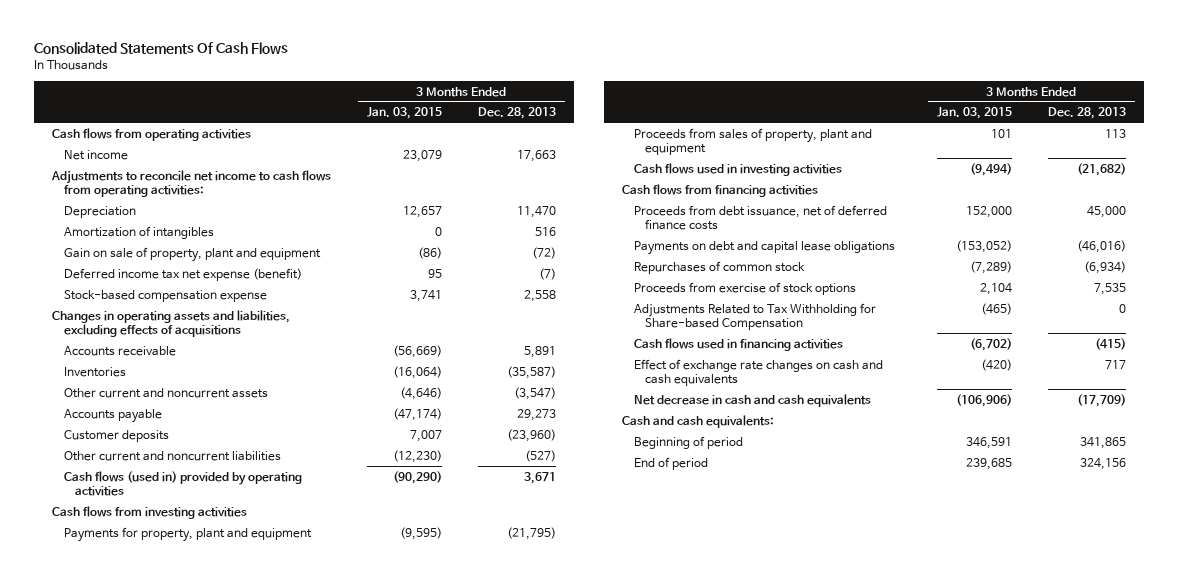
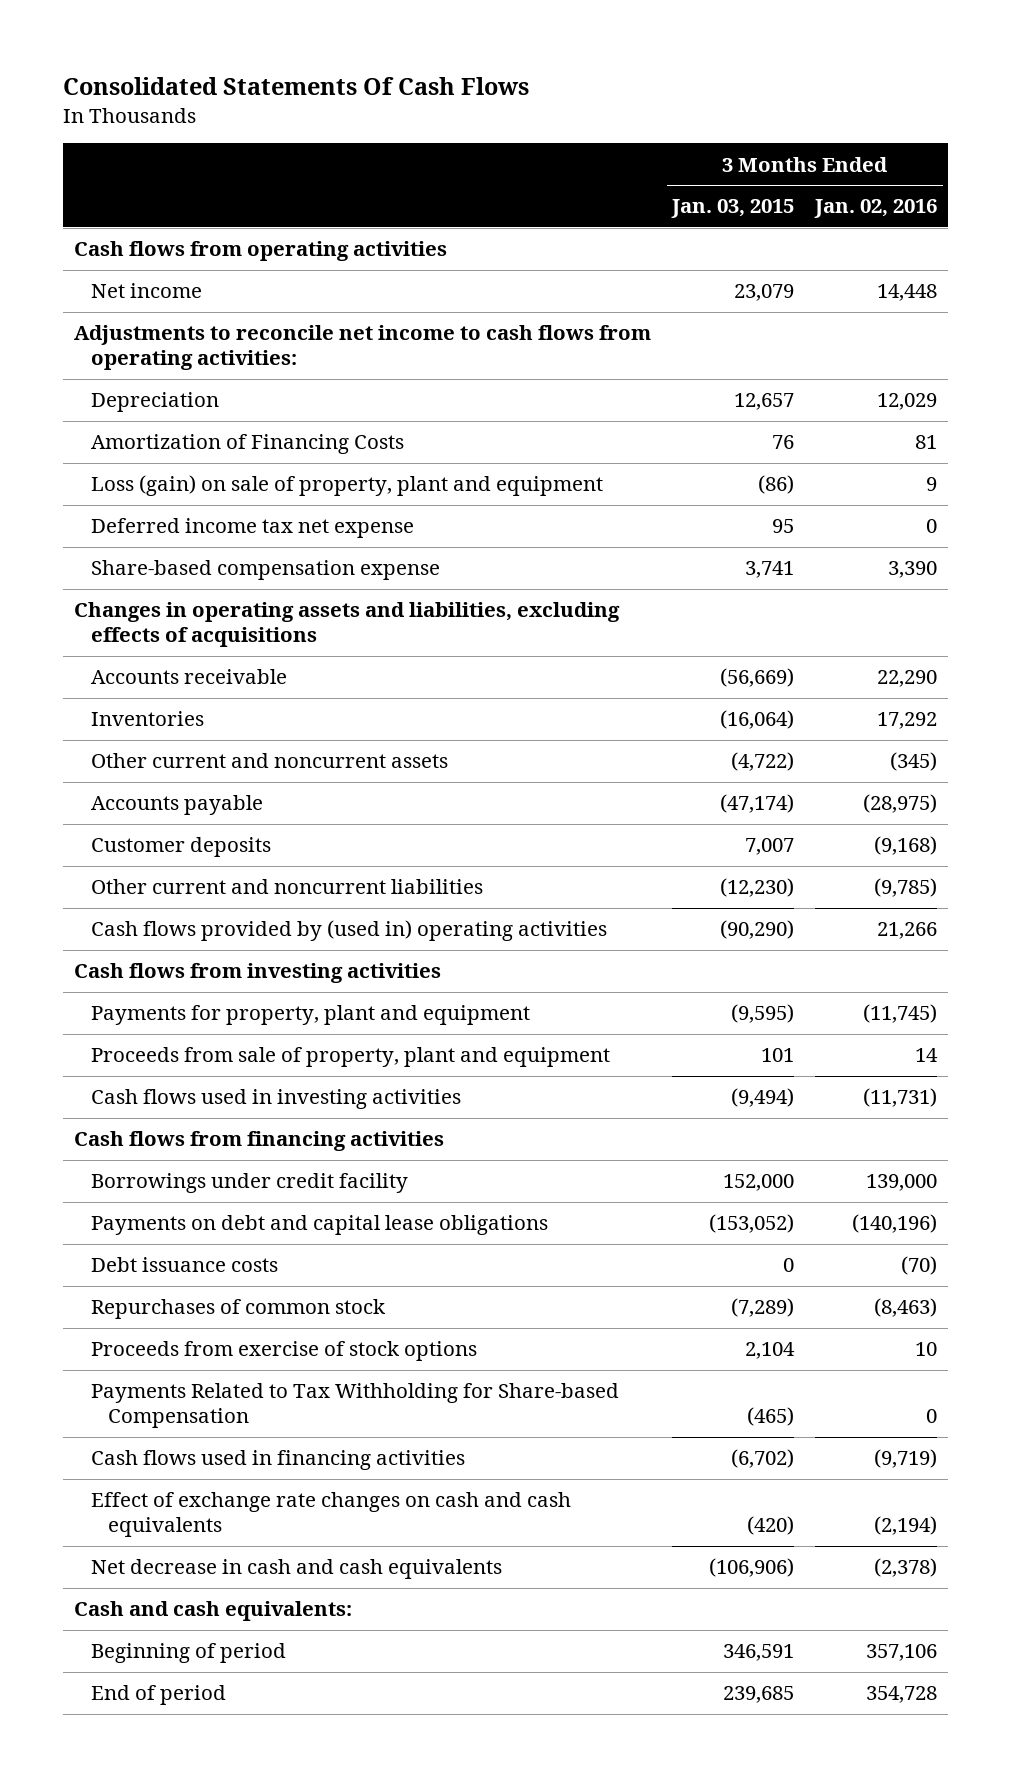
- | 3 Months Ended Jan. 03, 2015 | 3 Months Ended Dec. 28, 2013
+ | 3 Months Ended Jan. 03, 2015 | 3 Months Ended Jan. 02, 2016
- Amortization of intangibles | 0 | 516
- Gain on sale of property, plant and equipment | (86) | (72)
- Deferred income tax net expense (benefit) | 95 | (7)
- Stock-based compensation expense | 3,741 | 2,558
+ Amortization of Financing Costs | 76 | 81
+ Loss (gain) on sale of property, plant and equipment | (86) | 9
+ Deferred income tax net expense | 95 | 0
+ Share-based compensation expense | 3,741 | 3,390
- Other current and noncurrent assets | (4,646) | (3,547)
+ Other current and noncurrent assets | (4,722) | (345)
- Cash flows (used in) provided by operating activities | (90,290) | 3,671
+ Cash flows provided by (used in) operating activities | (90,290) | 21,266
- Proceeds from sales of property, plant and equipment | 101 | 113
+ Proceeds from sale of property, plant and equipment | 101 | 14
- Proceeds from debt issuance, net of deferred finance costs | 152,000 | 45,000
+ Borrowings under credit facility | 152,000 | 139,000
+ Debt issuance costs | 0 | (70)
- Adjustments Related to Tax Withholding for Share-based Compensation | (465) | 0
+ Payments Related to Tax Withholding for Share-based Compensation | (465) | 0

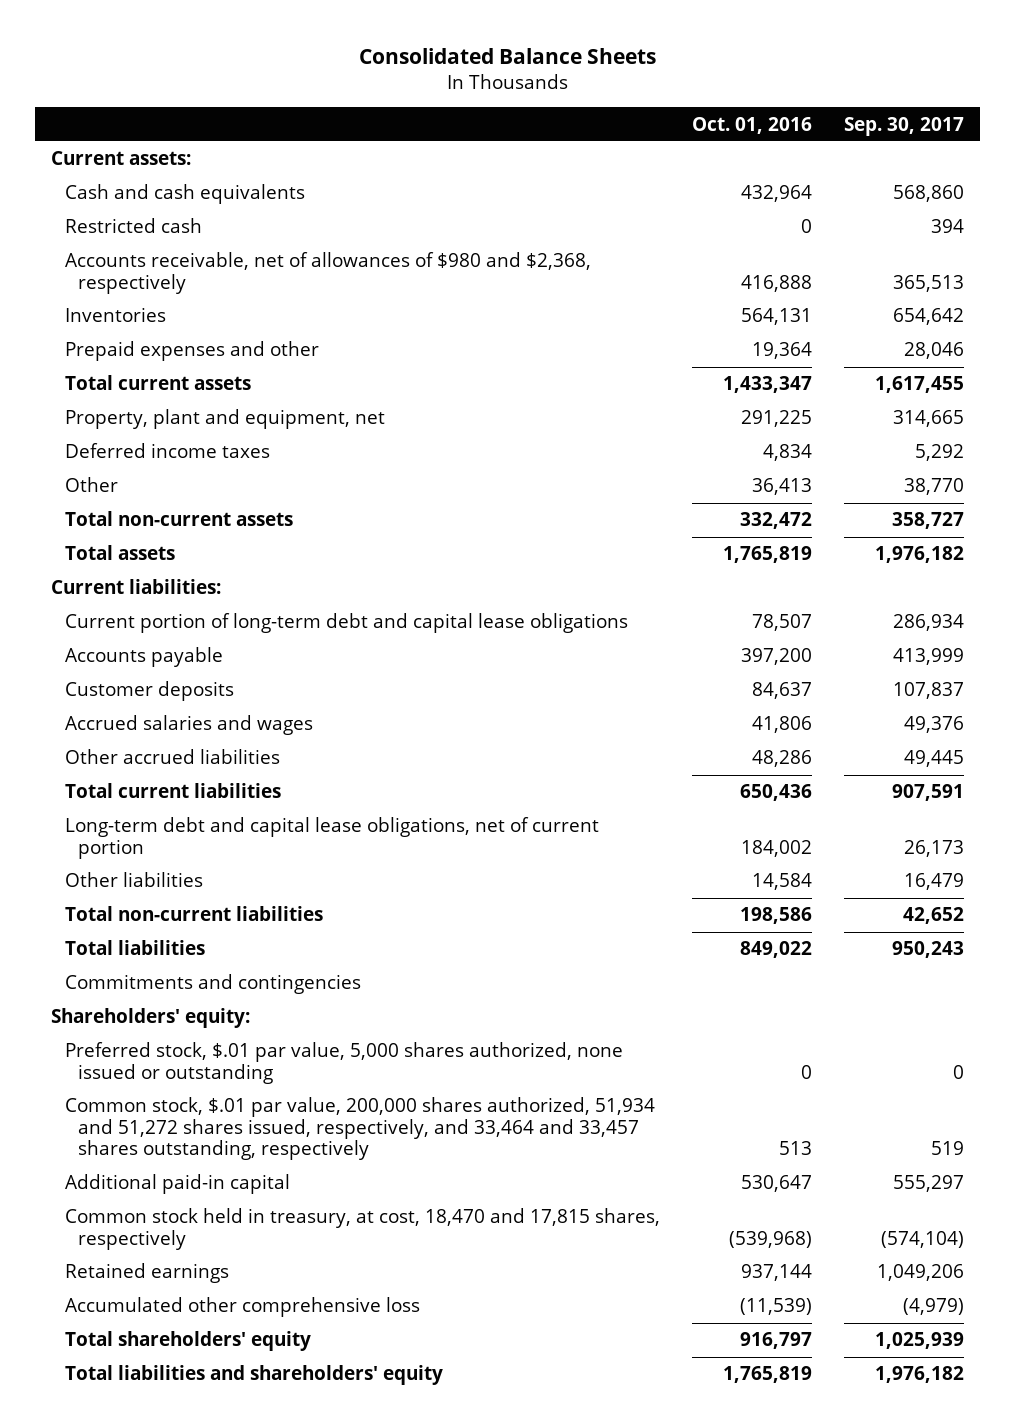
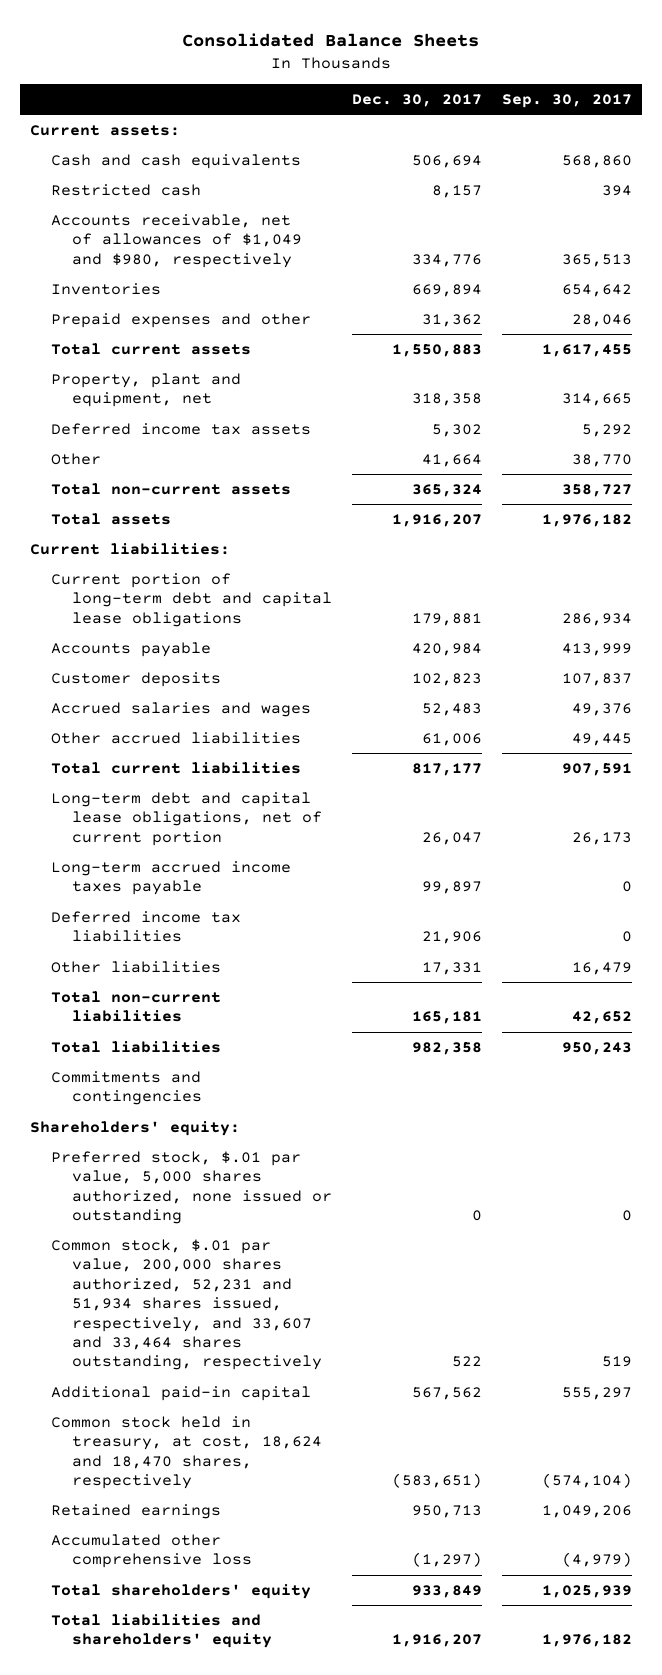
- | Oct. 01, 2016 | Sep. 30, 2017
+ | Dec. 30, 2017 | Sep. 30, 2017
- Accounts receivable, net of allowances of $980 and $2,368, respectively | 416,888 | 365,513
+ Accounts receivable, net of allowances of $1,049 and $980, respectively | 334,776 | 365,513
- Deferred income taxes | 4,834 | 5,292
+ Deferred income tax assets | 5,302 | 5,292
+ Long-term accrued income taxes payable | 99,897 | 0
+ Deferred income tax liabilities | 21,906 | 0
- Common stock, $.01 par value, 200,000 shares authorized, 51,934 and 51,272 shares issued, respectively, and 33,464 and 33,457 shares outstanding, respectively | 513 | 519
+ Common stock, $.01 par value, 200,000 shares authorized, 52,231 and 51,934 shares issued, respectively, and 33,607 and 33,464 shares outstanding, respectively | 522 | 519
- Common stock held in treasury, at cost, 18,470 and 17,815 shares, respectively | (539,968) | (574,104)
+ Common stock held in treasury, at cost, 18,624 and 18,470 shares, respectively | (583,651) | (574,104)

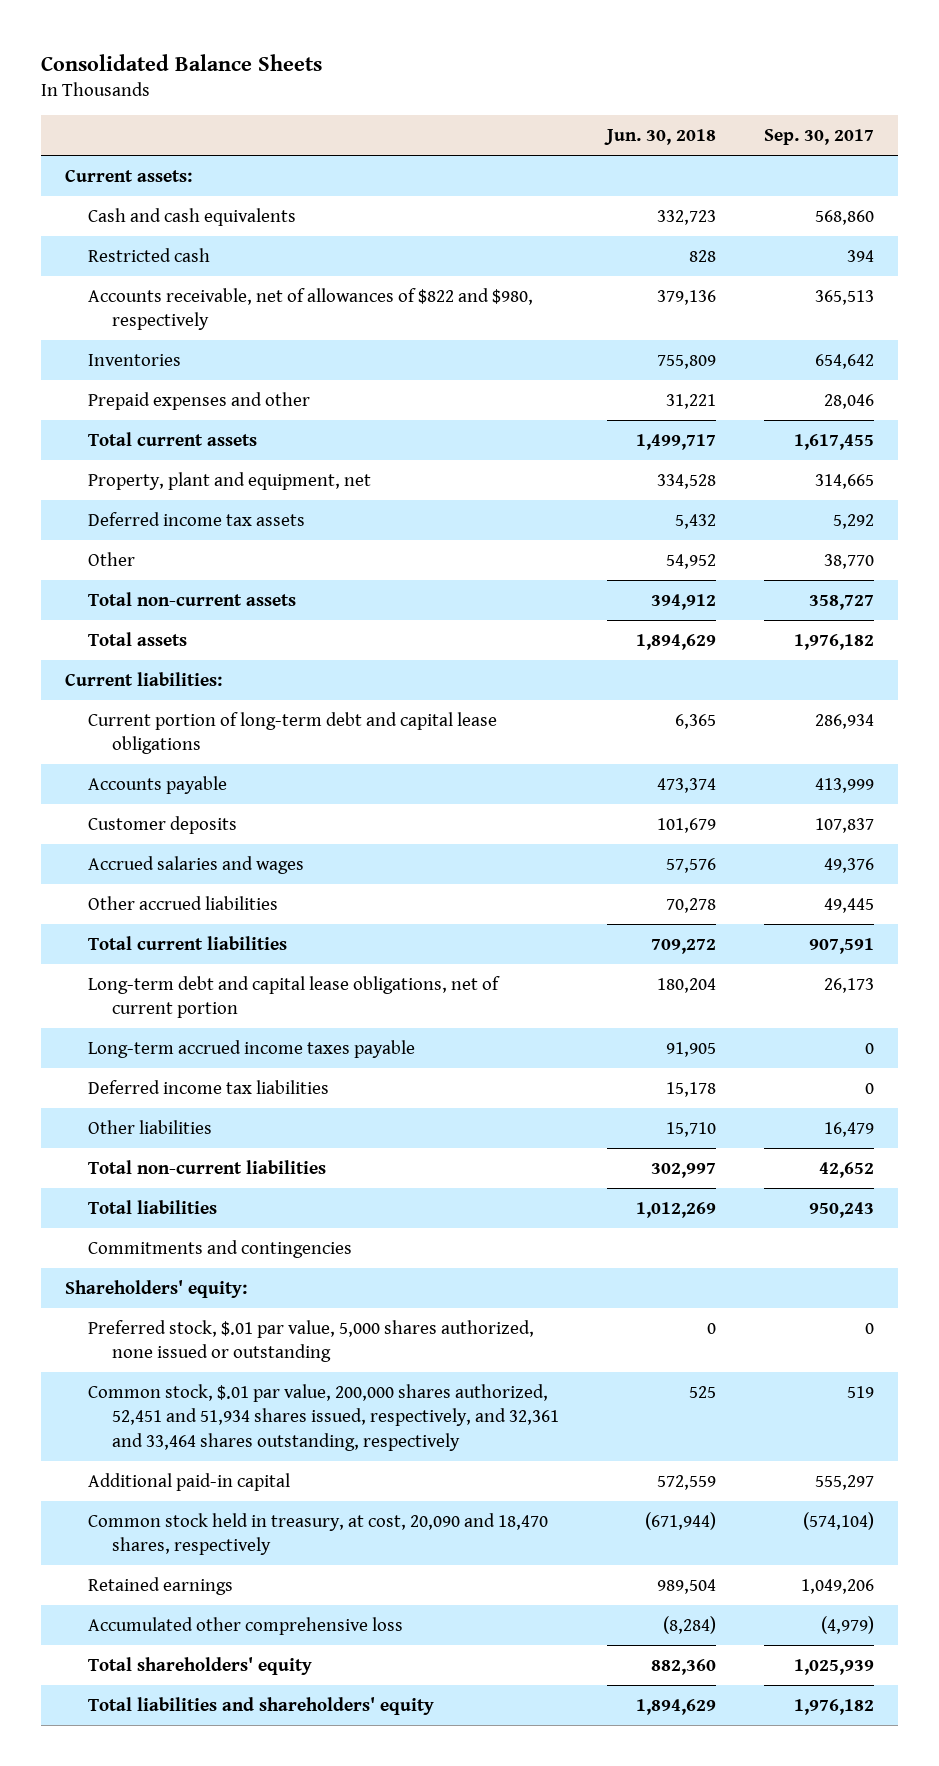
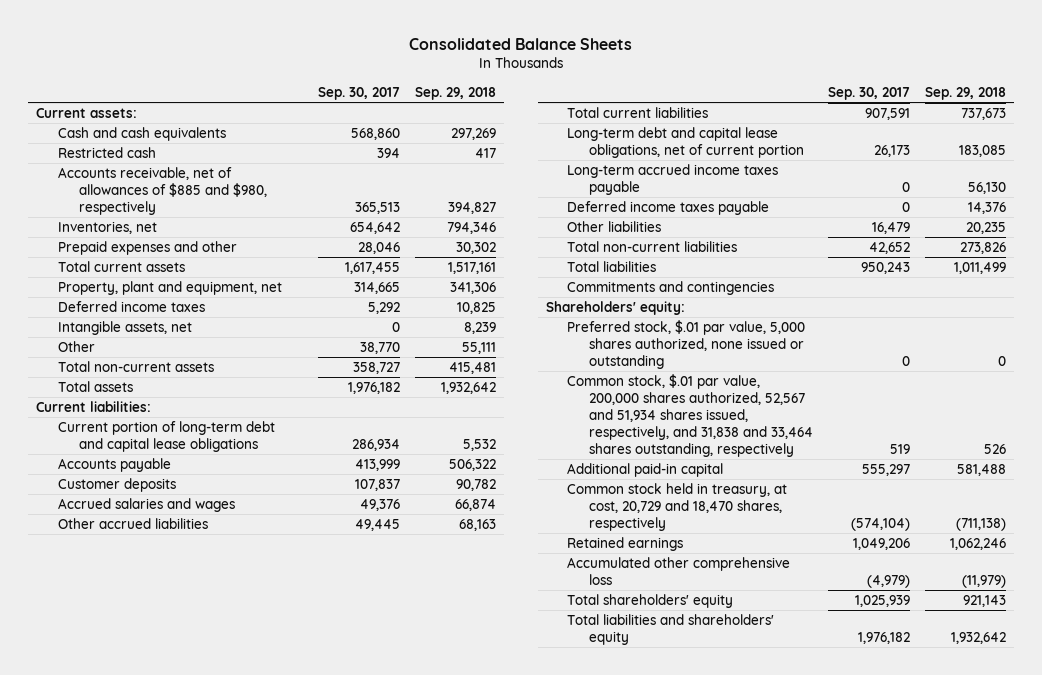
- | Jun. 30, 2018 | Sep. 30, 2017
+ | Sep. 30, 2017 | Sep. 29, 2018
- Accounts receivable, net of allowances of $822 and $980, respectively | 379,136 | 365,513
- Inventories | 755,809 | 654,642
+ Accounts receivable, net of allowances of $885 and $980, respectively | 365,513 | 394,827
+ Inventories, net | 654,642 | 794,346
- Deferred income tax assets | 5,432 | 5,292
+ Deferred income taxes | 5,292 | 10,825
+ Intangible assets, net | 0 | 8,239
- Deferred income tax liabilities | 15,178 | 0
+ Deferred income taxes payable | 0 | 14,376
- Common stock, $.01 par value, 200,000 shares authorized, 52,451 and 51,934 shares issued, respectively, and 32,361 and 33,464 shares outstanding, respectively | 525 | 519
+ Common stock, $.01 par value, 200,000 shares authorized, 52,567 and 51,934 shares issued, respectively, and 31,838 and 33,464 shares outstanding, respectively | 519 | 526
- Common stock held in treasury, at cost, 20,090 and 18,470 shares, respectively | (671,944) | (574,104)
+ Common stock held in treasury, at cost, 20,729 and 18,470 shares, respectively | (574,104) | (711,138)

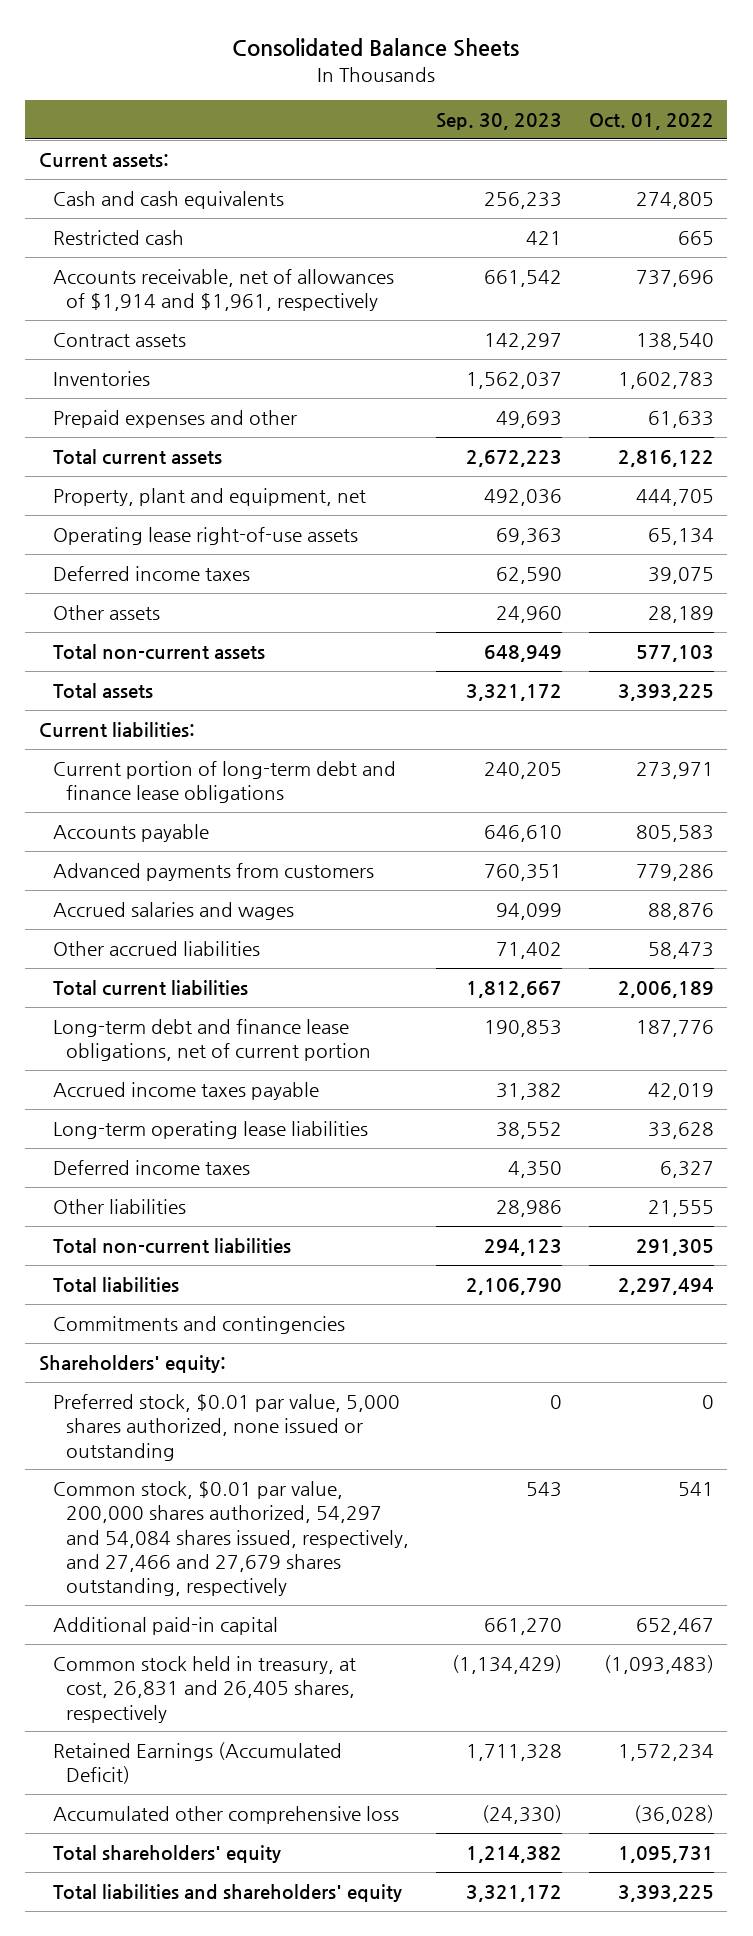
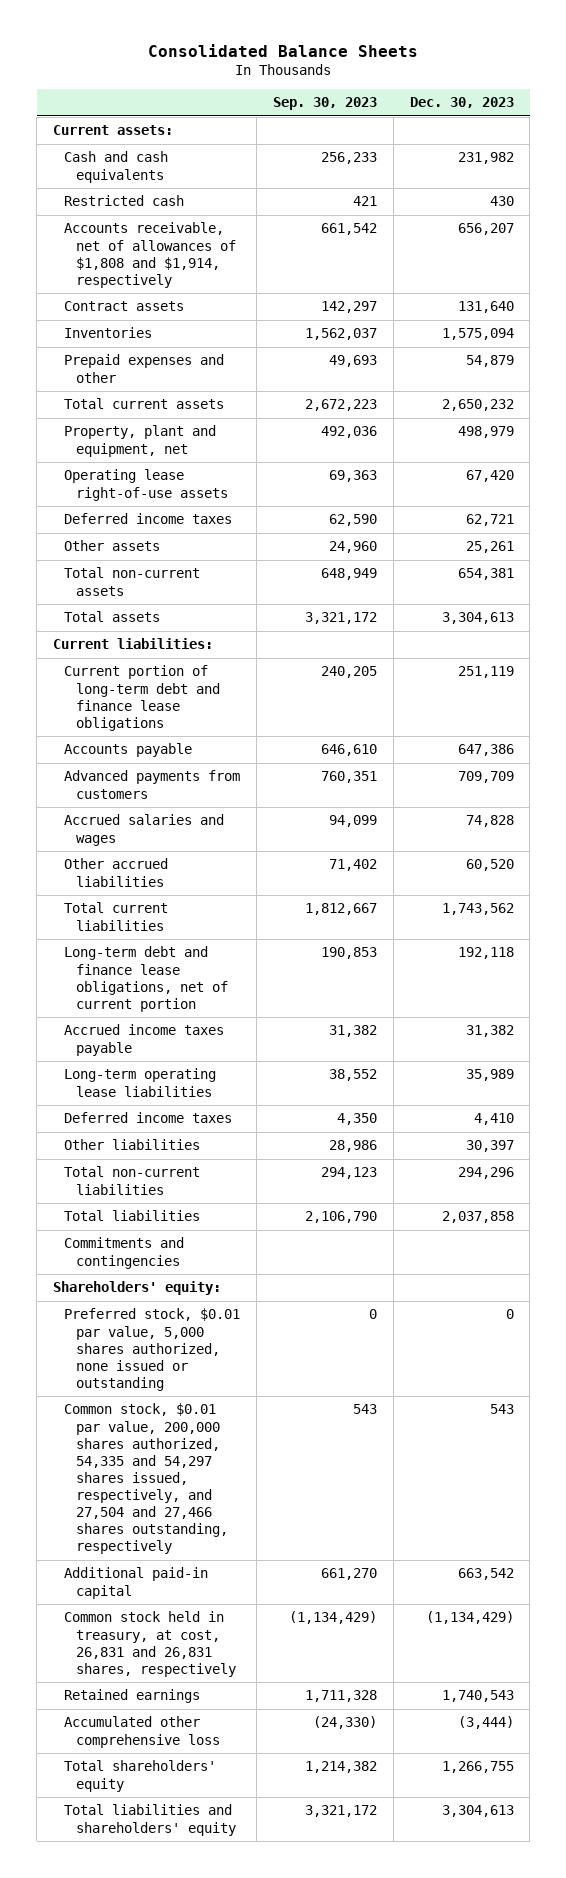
- | Sep. 30, 2023 | Oct. 01, 2022
+ | Sep. 30, 2023 | Dec. 30, 2023
- Accounts receivable, net of allowances of $1,914 and $1,961, respectively | 661,542 | 737,696
+ Accounts receivable, net of allowances of $1,808 and $1,914, respectively | 661,542 | 656,207
- Common stock, $0.01 par value, 200,000 shares authorized, 54,297 and 54,084 shares issued, respectively, and 27,466 and 27,679 shares outstanding, respectively | 543 | 541
+ Common stock, $0.01 par value, 200,000 shares authorized, 54,335 and 54,297 shares issued, respectively, and 27,504 and 27,466 shares outstanding, respectively | 543 | 543
- Common stock held in treasury, at cost, 26,831 and 26,405 shares, respectively | (1,134,429) | (1,093,483)
- Retained Earnings (Accumulated Deficit) | 1,711,328 | 1,572,234
+ Common stock held in treasury, at cost, 26,831 and 26,831 shares, respectively | (1,134,429) | (1,134,429)
+ Retained earnings | 1,711,328 | 1,740,543

